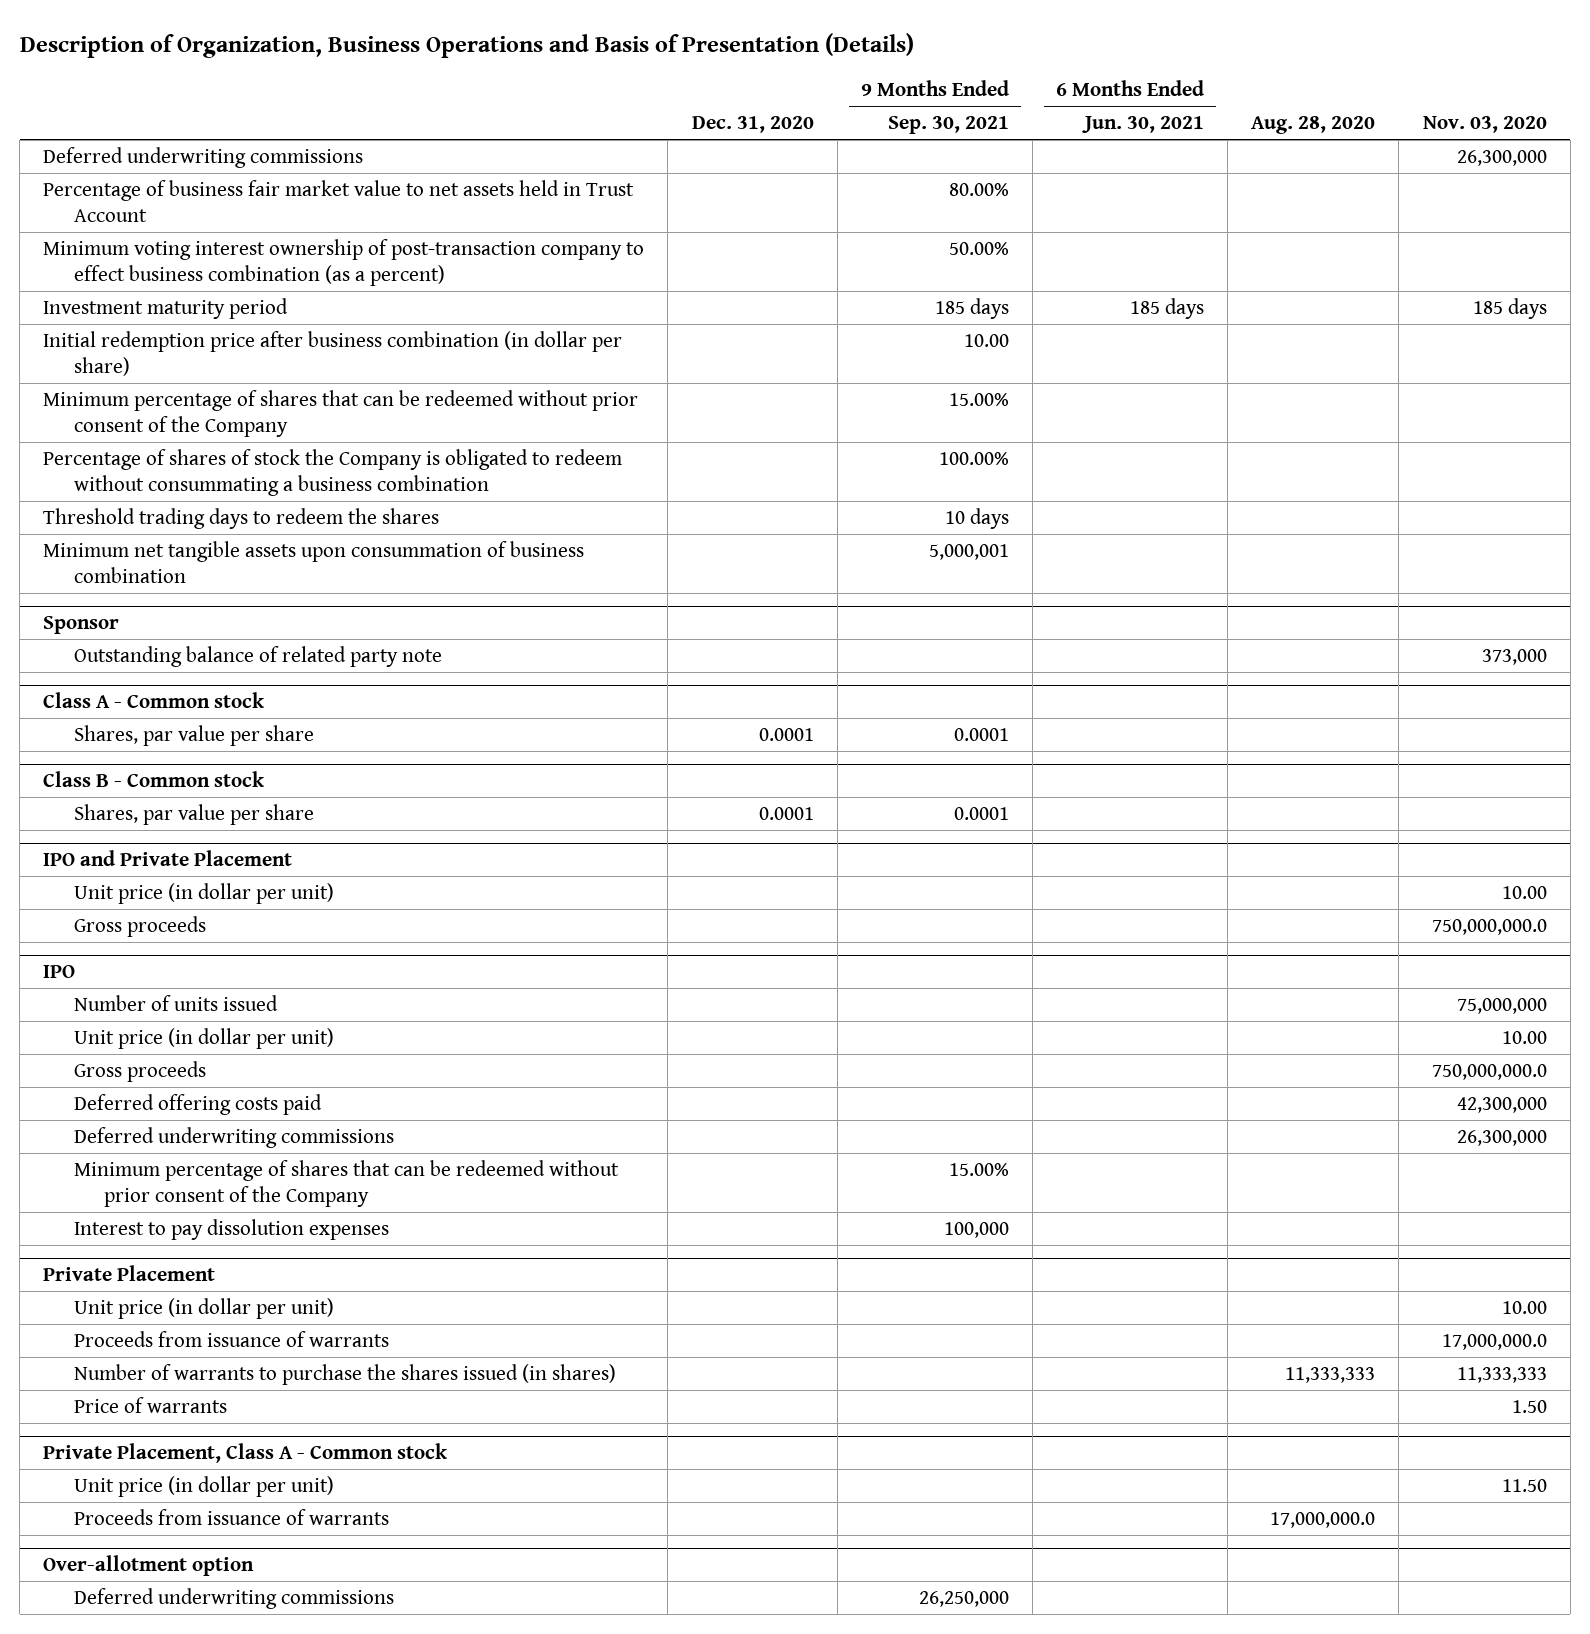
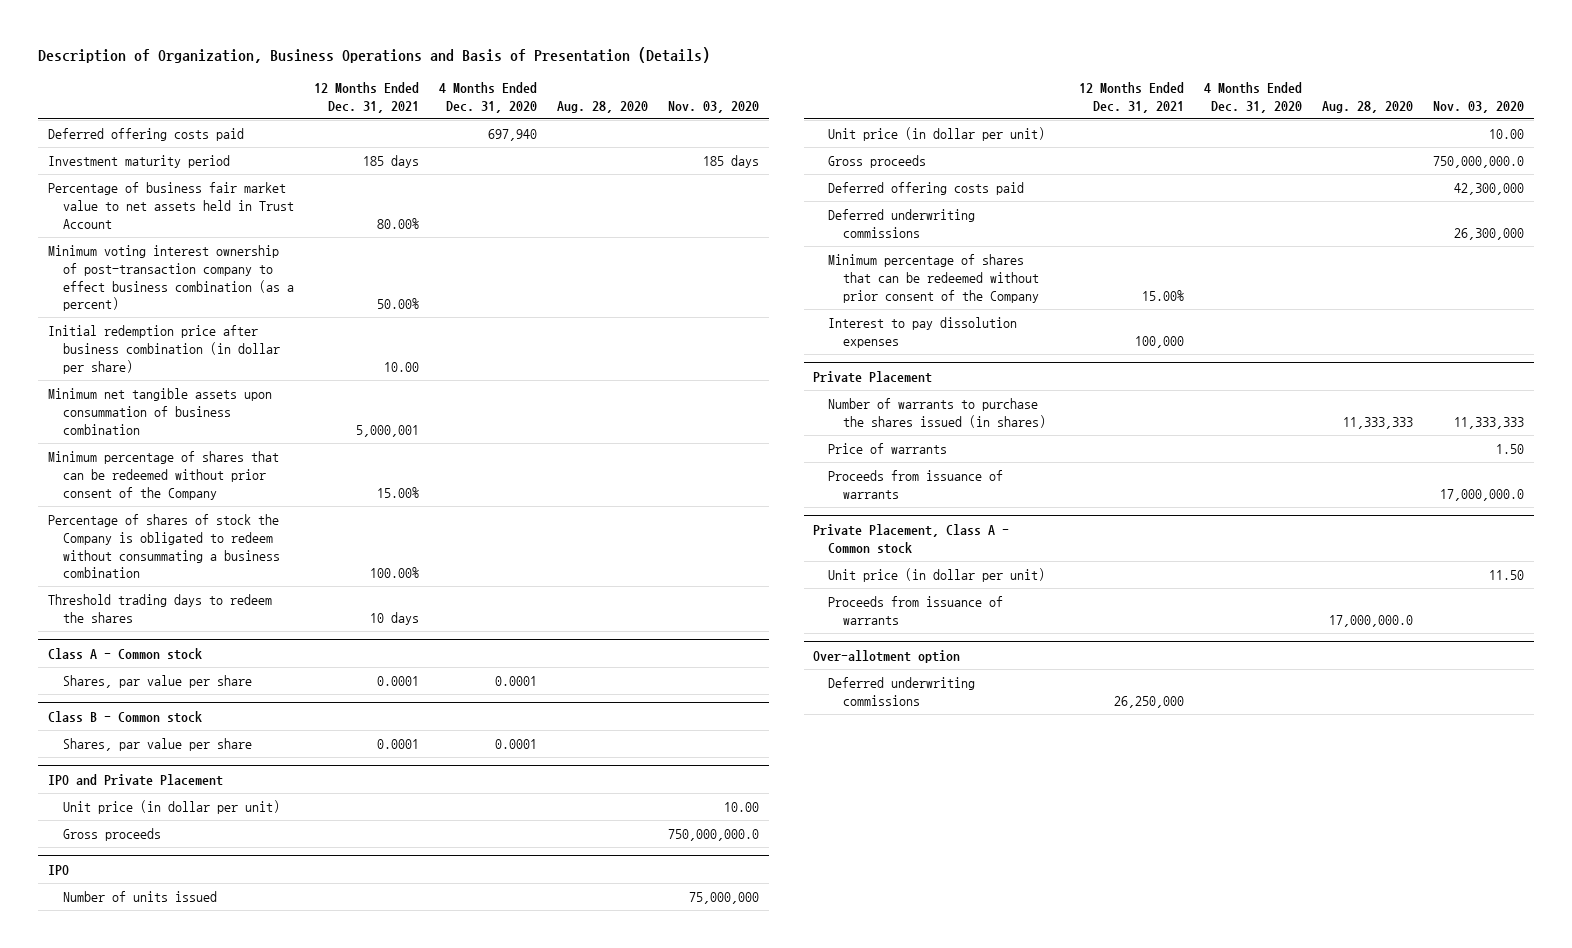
- | Dec. 31, 2020 | 9 Months Ended Sep. 30, 2021 | 6 Months Ended Jun. 30, 2021 | Aug. 28, 2020 | Nov. 03, 2020
+ | 12 Months Ended Dec. 31, 2021 | 4 Months Ended Dec. 31, 2020 | Aug. 28, 2020 | Nov. 03, 2020
- Deferred underwriting commissions | | | | | 26,300,000
+ Deferred offering costs paid | | 697,940 | |
moved up: Investment maturity period | 185 days | | | 185 days
moved up: Minimum net tangible assets upon consummation of business combination | 5,000,001 | | |
- Sponsor
- Outstanding balance of related party note | | | | | 373,000
@ Private Placement
- Unit price (in dollar per unit) | | | | | 10.00
moved down: Proceeds from issuance of warrants | | | | 17,000,000.0

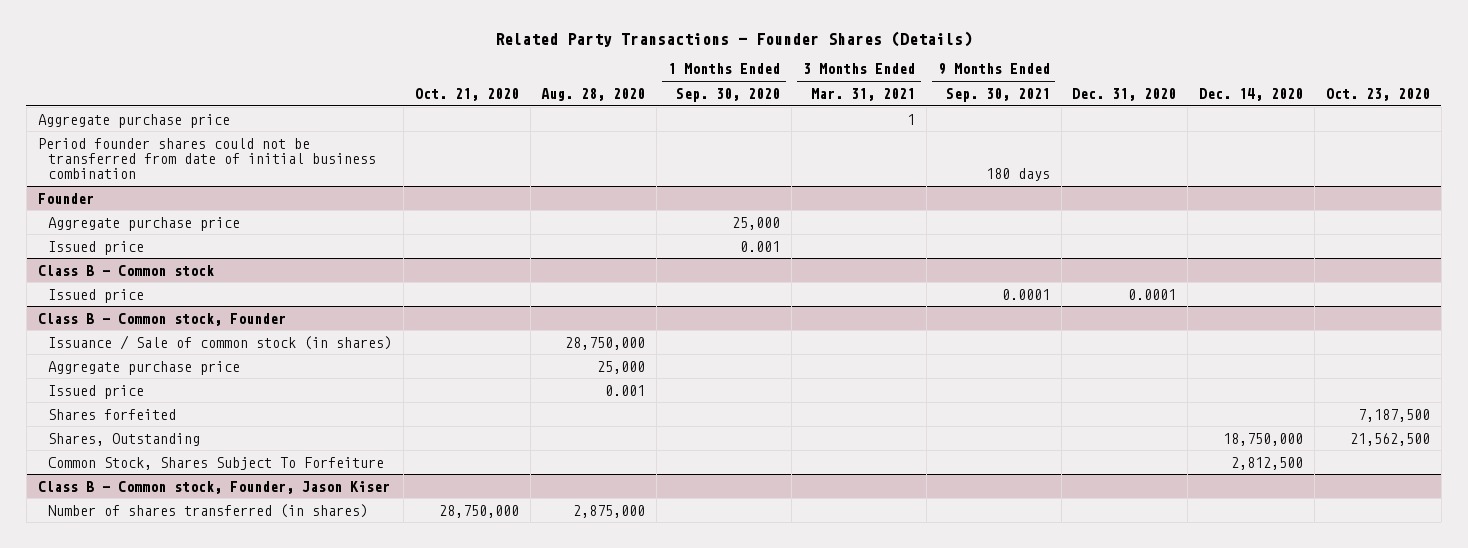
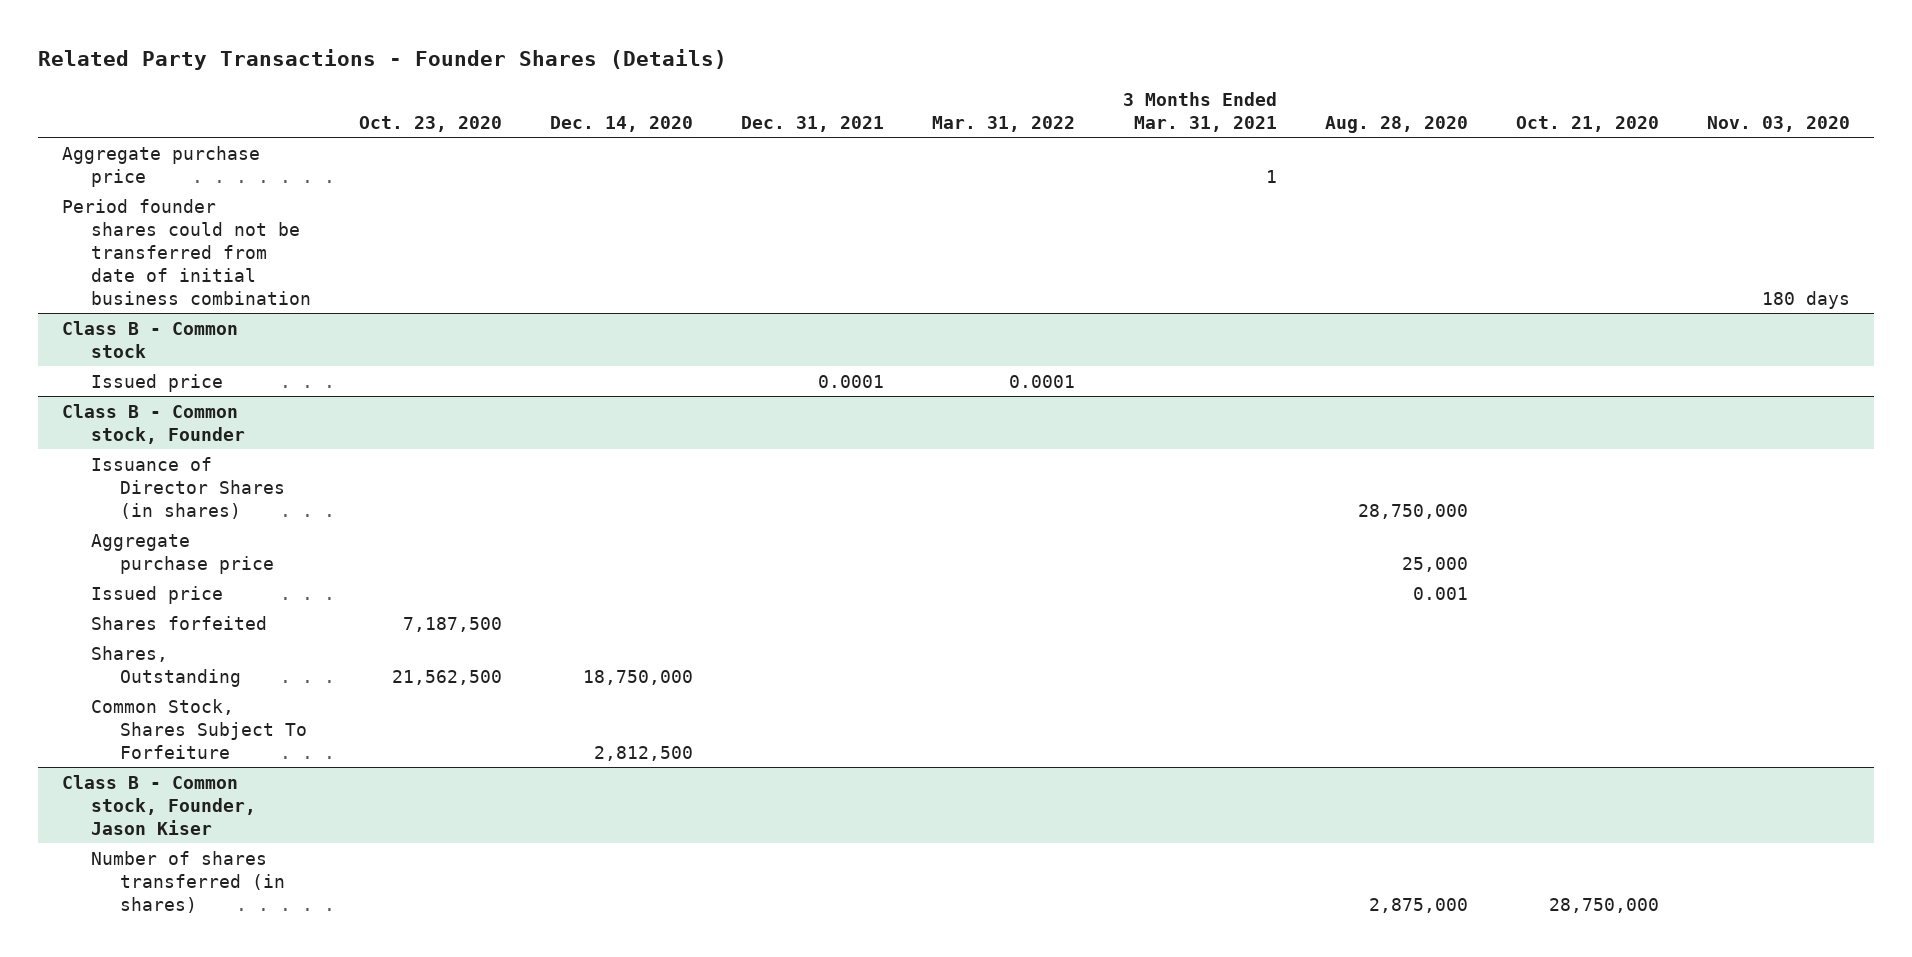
- | Oct. 21, 2020 | Aug. 28, 2020 | 1 Months Ended Sep. 30, 2020 | 3 Months Ended Mar. 31, 2021 | 9 Months Ended Sep. 30, 2021 | Dec. 31, 2020 | Dec. 14, 2020 | Oct. 23, 2020
+ | Oct. 23, 2020 | Dec. 14, 2020 | Dec. 31, 2021 | Mar. 31, 2022 | 3 Months Ended Mar. 31, 2021 | Aug. 28, 2020 | Oct. 21, 2020 | Nov. 03, 2020
- Founder
- Aggregate purchase price | | | 25,000 | | | | |
- Issued price | | | 0.001 | | | | |
@ Class B - Common stock, Founder
- Issuance / Sale of common stock (in shares) | | 28,750,000 | | | | | |
+ Issuance of Director Shares (in shares) | | | | | | 28,750,000 | |

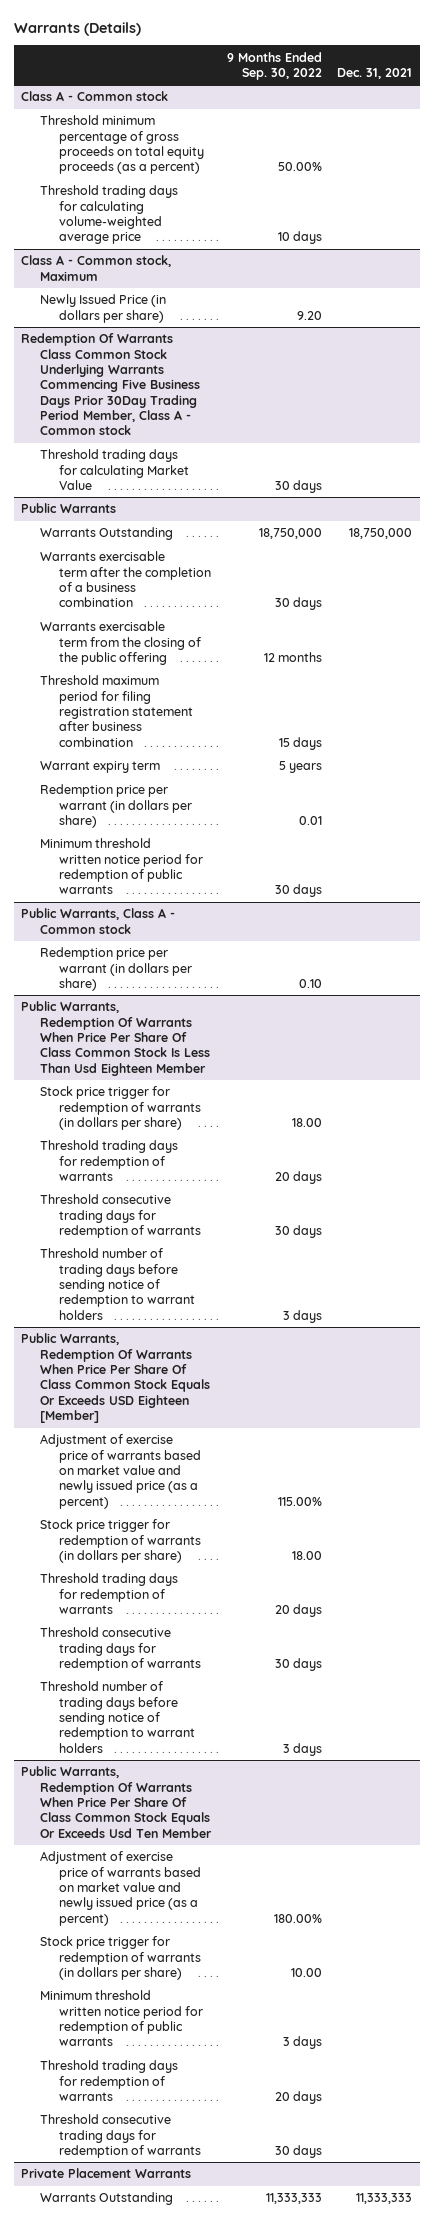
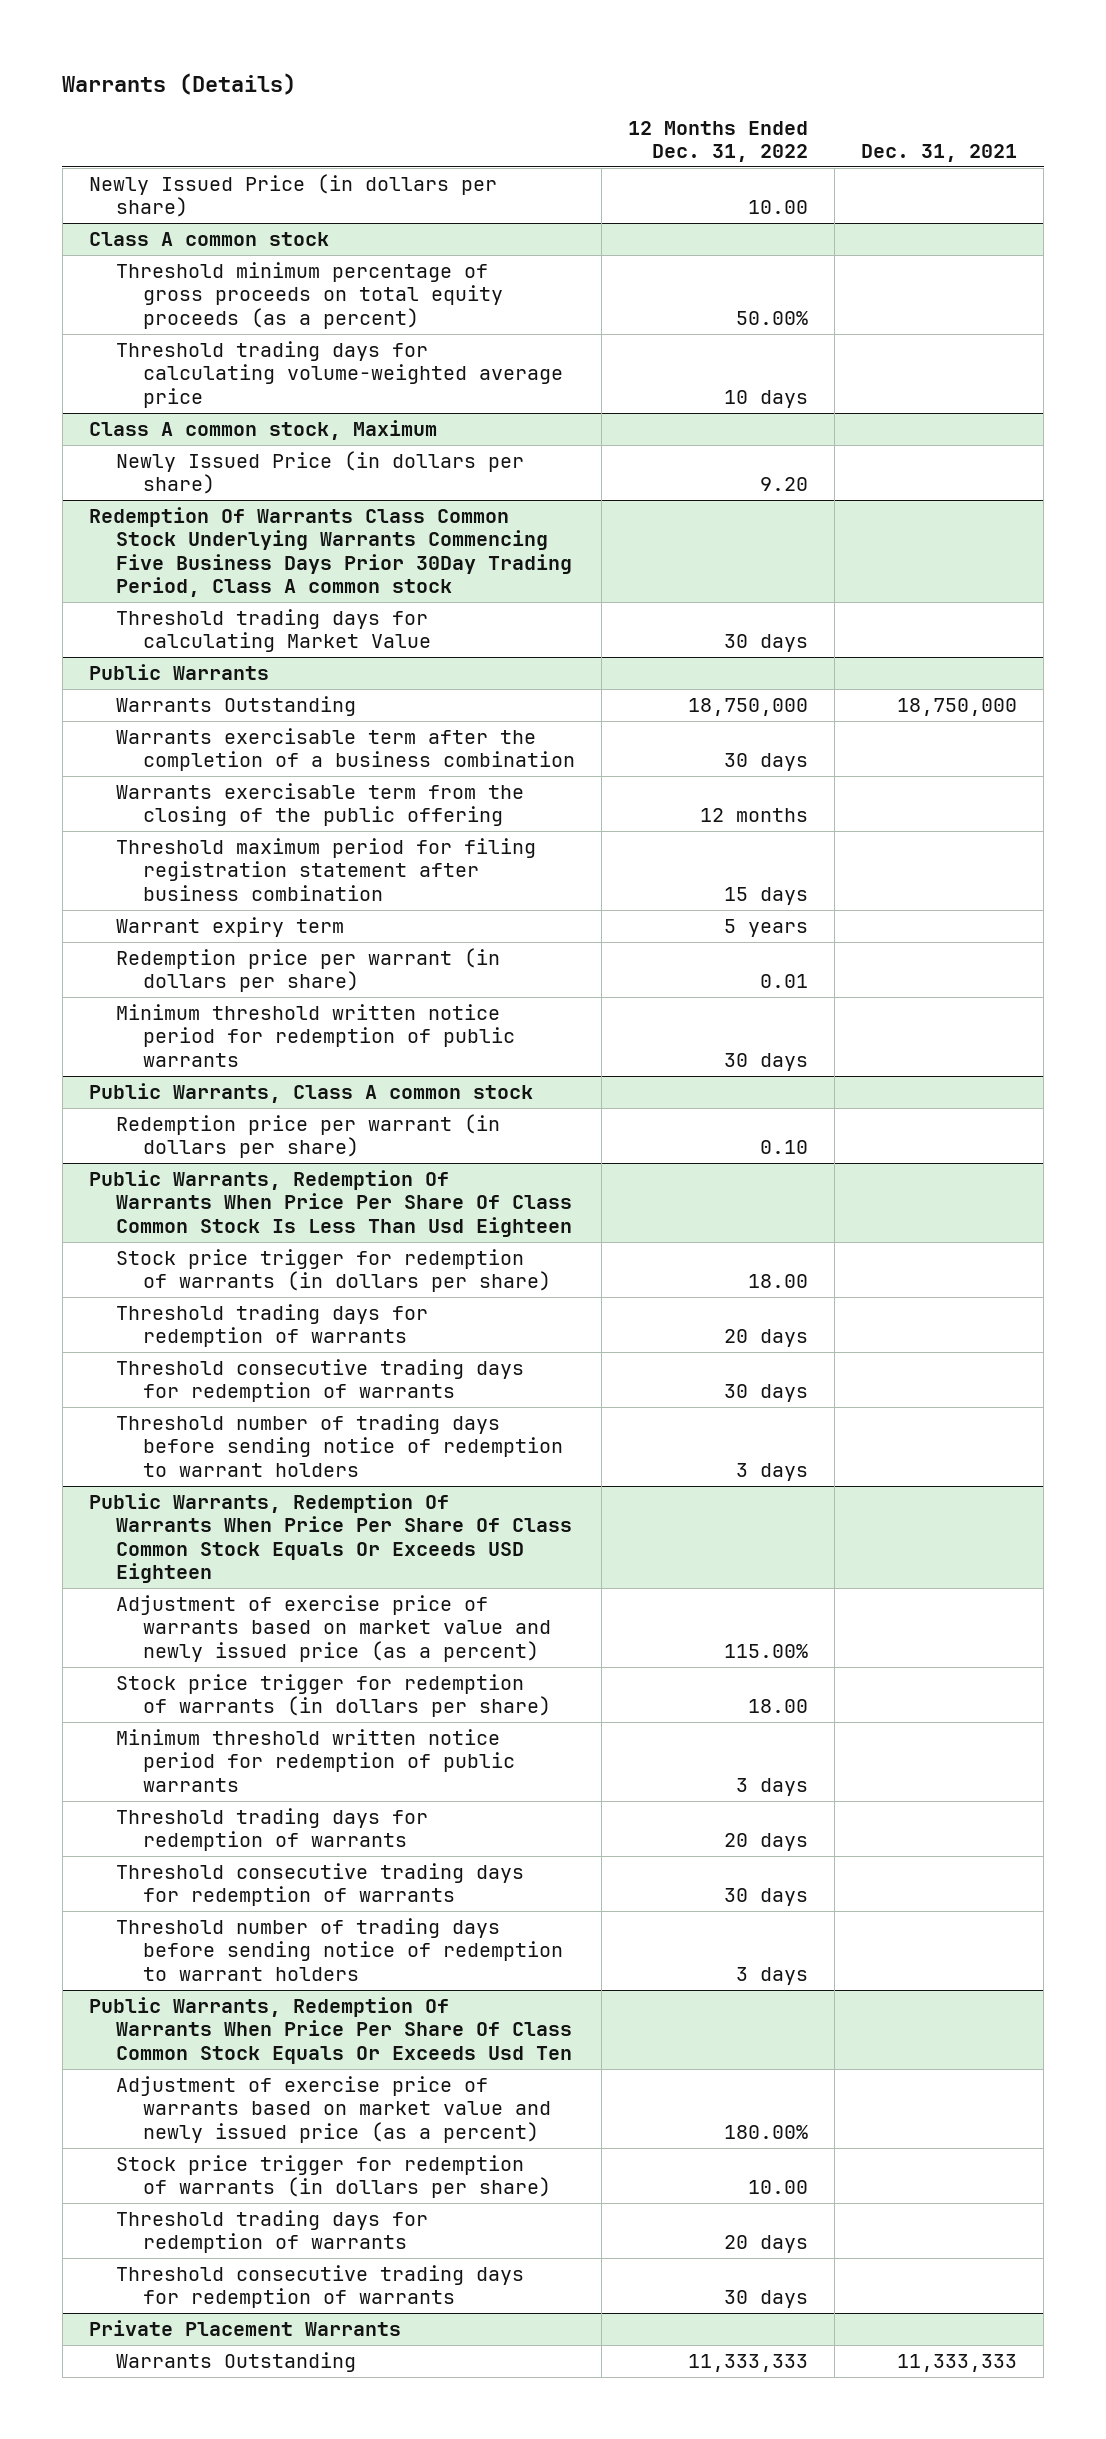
- | 9 Months Ended Sep. 30, 2022 | Dec. 31, 2021
+ | 12 Months Ended Dec. 31, 2022 | Dec. 31, 2021
- Class A - Common stock
+ Newly Issued Price (in dollars per share) | 10.00 |
+ Class A common stock
- Class A - Common stock, Maximum
+ Class A common stock, Maximum
- Redemption Of Warrants Class Common Stock Underlying Warrants Commencing Five Business Days Prior 30Day Trading Period Member, Class A - Common stock
+ Redemption Of Warrants Class Common Stock Underlying Warrants Commencing Five Business Days Prior 30Day Trading Period, Class A common stock
- Public Warrants, Class A - Common stock
+ Public Warrants, Class A common stock
- Public Warrants, Redemption Of Warrants When Price Per Share Of Class Common Stock Is Less Than Usd Eighteen Member
+ Public Warrants, Redemption Of Warrants When Price Per Share Of Class Common Stock Is Less Than Usd Eighteen
- Public Warrants, Redemption Of Warrants When Price Per Share Of Class Common Stock Equals Or Exceeds USD Eighteen [Member]
+ Public Warrants, Redemption Of Warrants When Price Per Share Of Class Common Stock Equals Or Exceeds USD Eighteen
+ Minimum threshold written notice period for redemption of public warrants | 3 days |
- Public Warrants, Redemption Of Warrants When Price Per Share Of Class Common Stock Equals Or Exceeds Usd Ten Member
+ Public Warrants, Redemption Of Warrants When Price Per Share Of Class Common Stock Equals Or Exceeds Usd Ten
- Minimum threshold written notice period for redemption of public warrants | 3 days |

